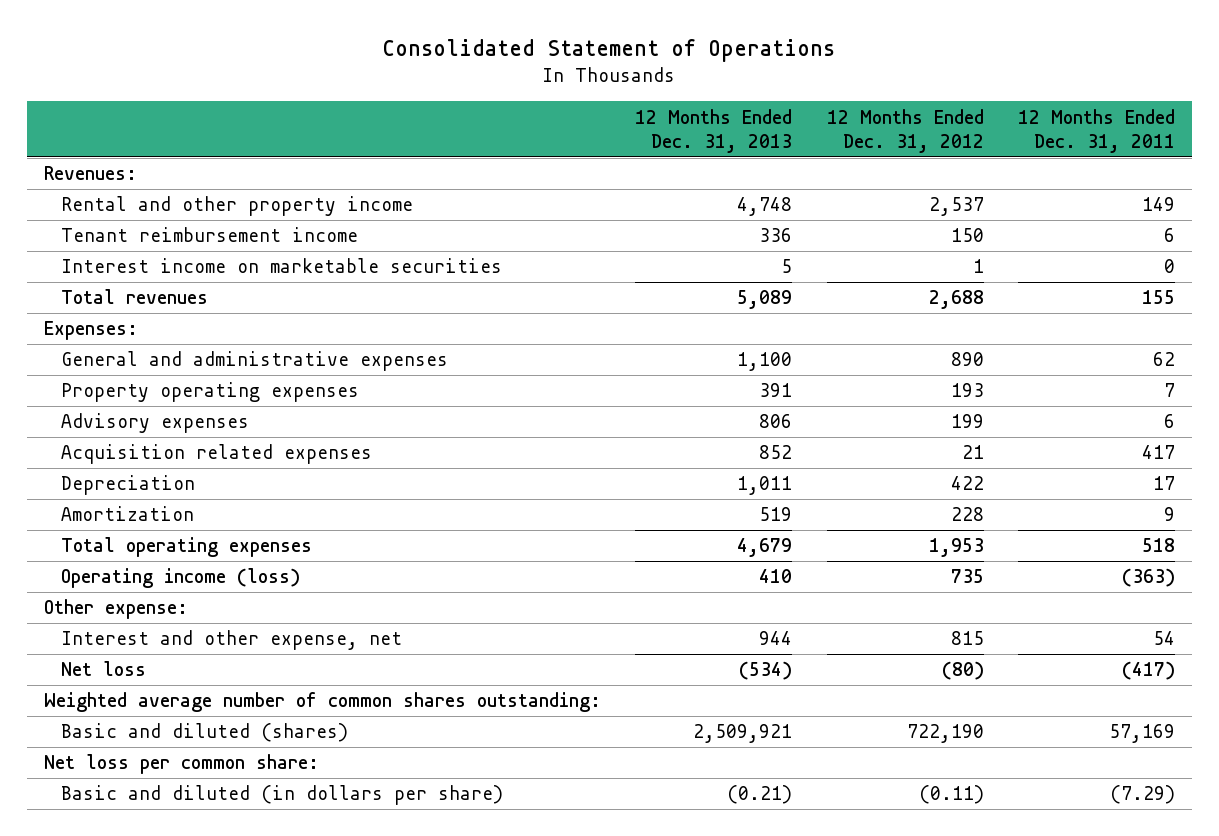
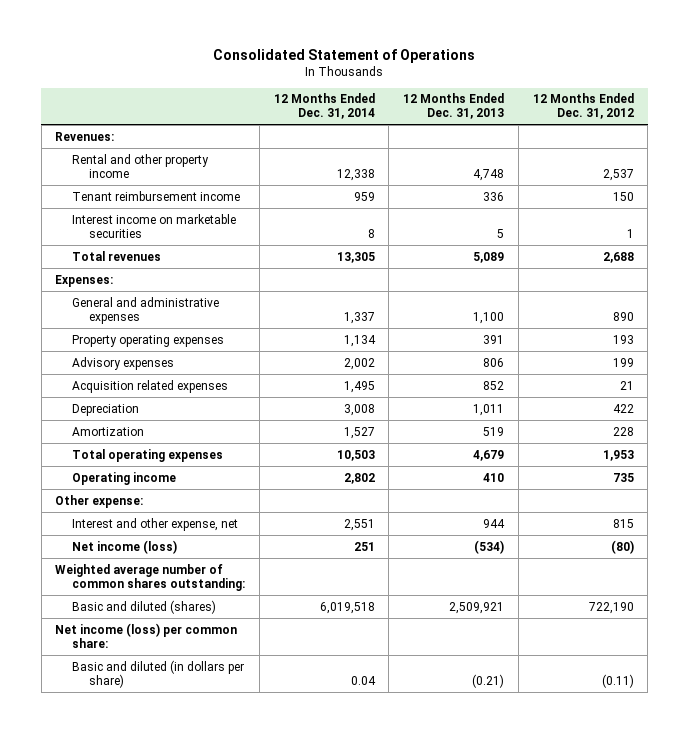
- | 12 Months Ended Dec. 31, 2013 | 12 Months Ended Dec. 31, 2012 | 12 Months Ended Dec. 31, 2011
+ | 12 Months Ended Dec. 31, 2014 | 12 Months Ended Dec. 31, 2013 | 12 Months Ended Dec. 31, 2012
- Operating income (loss) | 410 | 735 | (363)
+ Operating income | 2,802 | 410 | 735
- Net loss | (534) | (80) | (417)
+ Net income (loss) | 251 | (534) | (80)
- Net loss per common share:
+ Net income (loss) per common share:

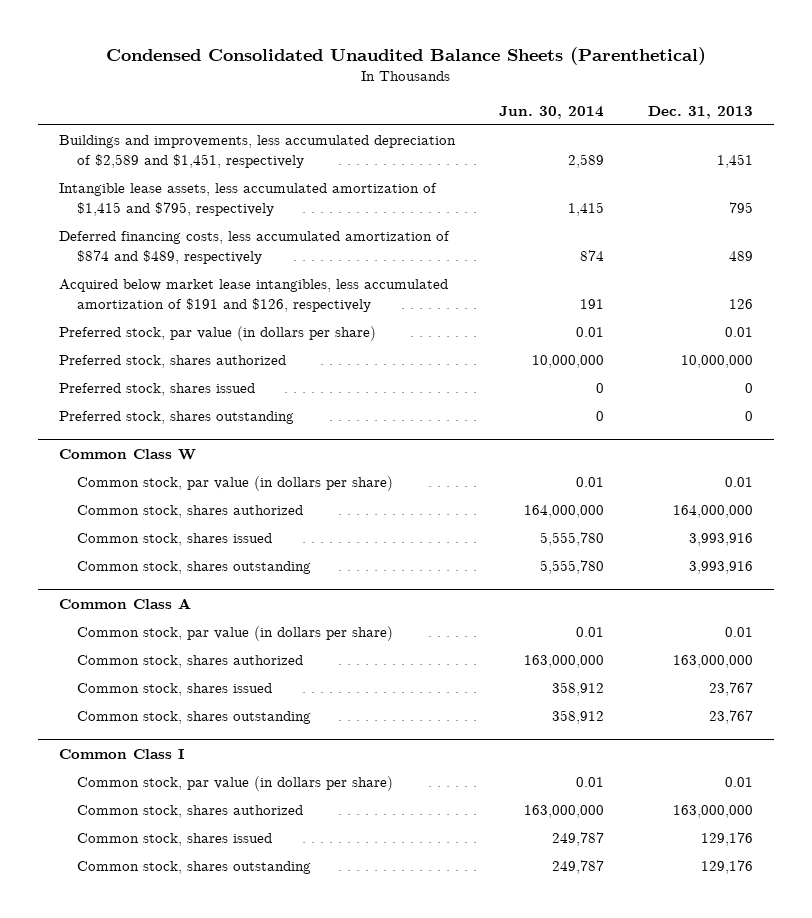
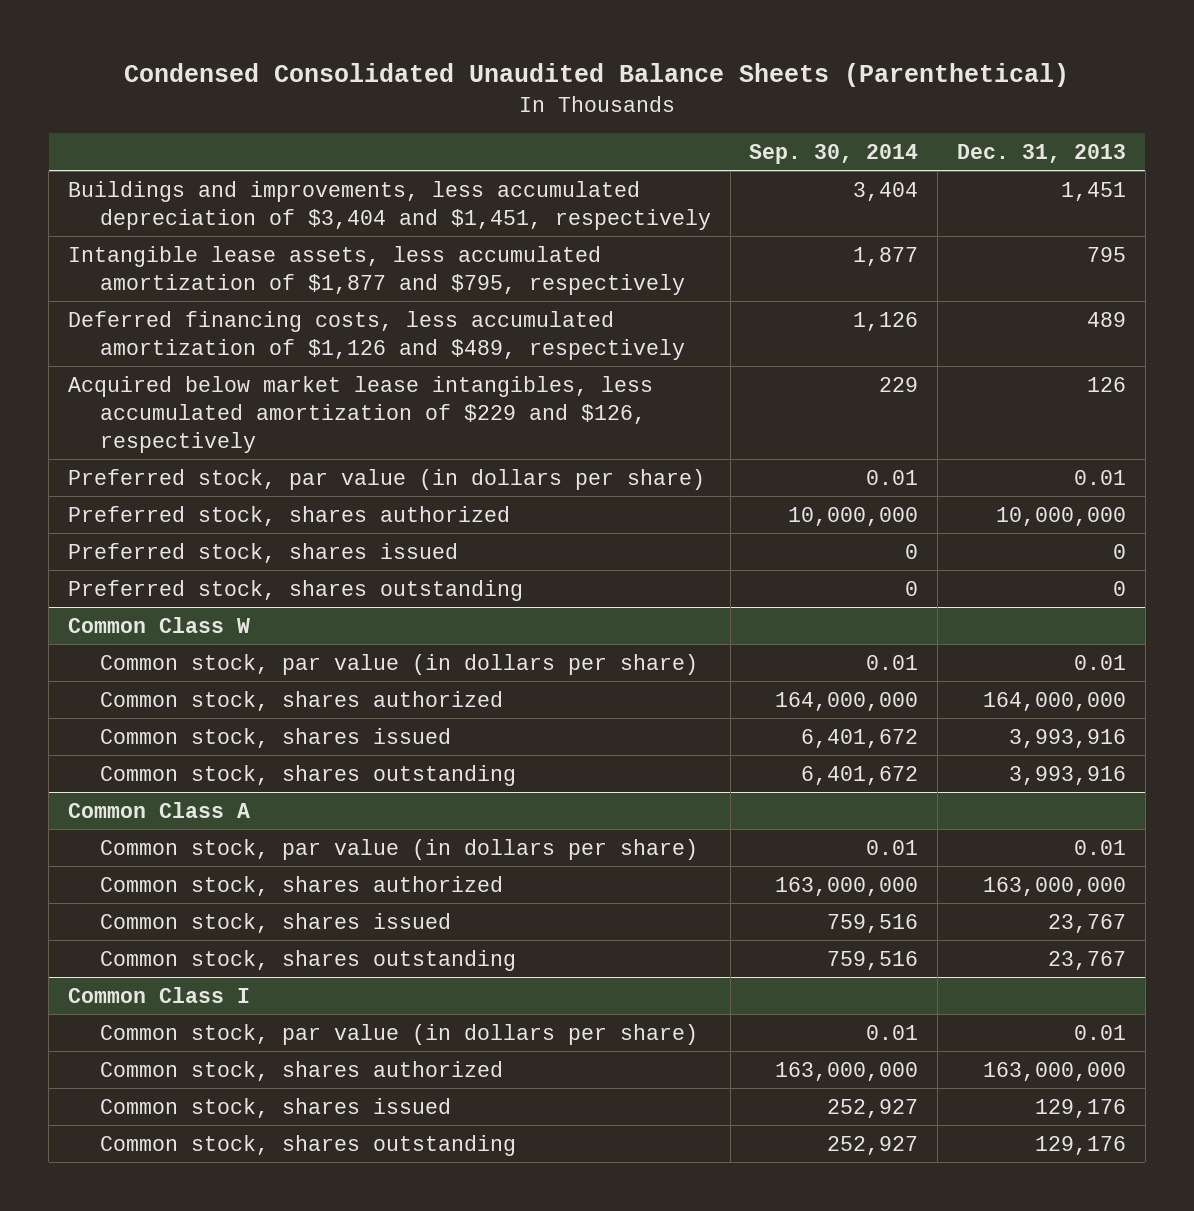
- | Jun. 30, 2014 | Dec. 31, 2013
+ | Sep. 30, 2014 | Dec. 31, 2013
- Buildings and improvements, less accumulated depreciation of $2,589 and $1,451, respectively | 2,589 | 1,451
- Intangible lease assets, less accumulated amortization of $1,415 and $795, respectively | 1,415 | 795
- Deferred financing costs, less accumulated amortization of $874 and $489, respectively | 874 | 489
- Acquired below market lease intangibles, less accumulated amortization of $191 and $126, respectively | 191 | 126
+ Buildings and improvements, less accumulated depreciation of $3,404 and $1,451, respectively | 3,404 | 1,451
+ Intangible lease assets, less accumulated amortization of $1,877 and $795, respectively | 1,877 | 795
+ Deferred financing costs, less accumulated amortization of $1,126 and $489, respectively | 1,126 | 489
+ Acquired below market lease intangibles, less accumulated amortization of $229 and $126, respectively | 229 | 126

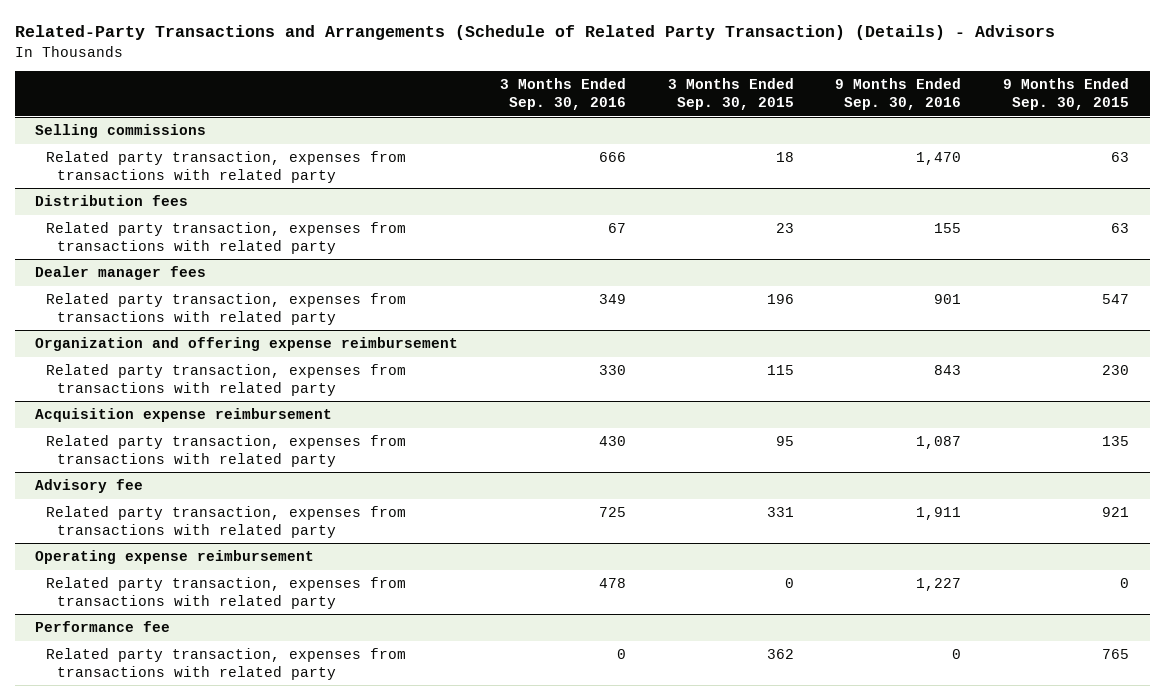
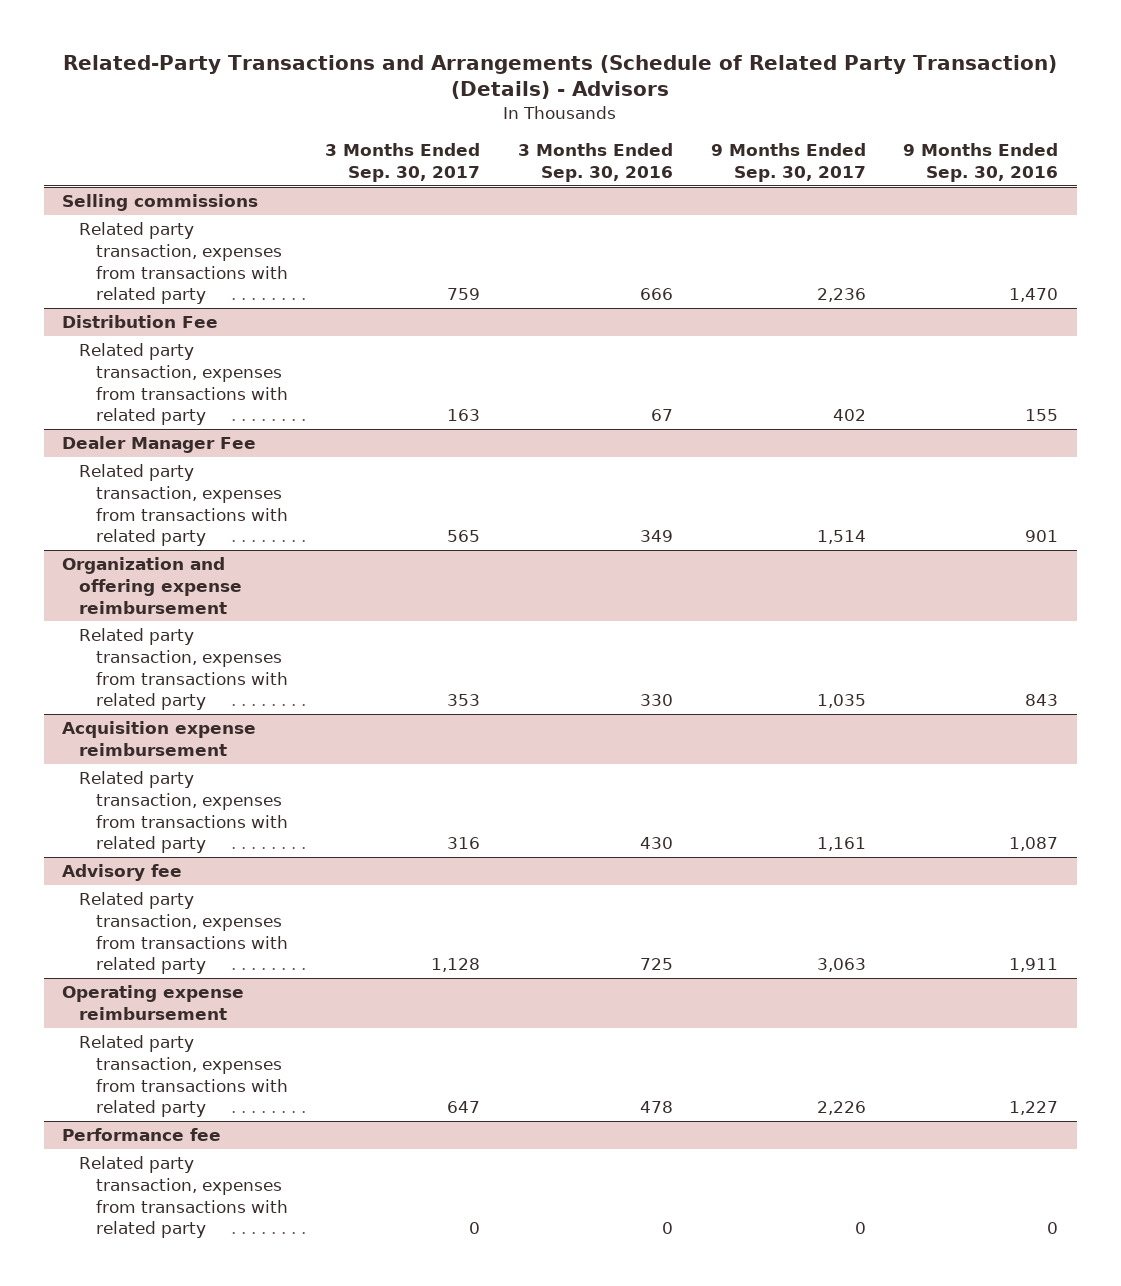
- | 3 Months Ended Sep. 30, 2016 | 3 Months Ended Sep. 30, 2015 | 9 Months Ended Sep. 30, 2016 | 9 Months Ended Sep. 30, 2015
+ | 3 Months Ended Sep. 30, 2017 | 3 Months Ended Sep. 30, 2016 | 9 Months Ended Sep. 30, 2017 | 9 Months Ended Sep. 30, 2016
- Distribution fees
+ Distribution Fee
- Dealer manager fees
+ Dealer Manager Fee

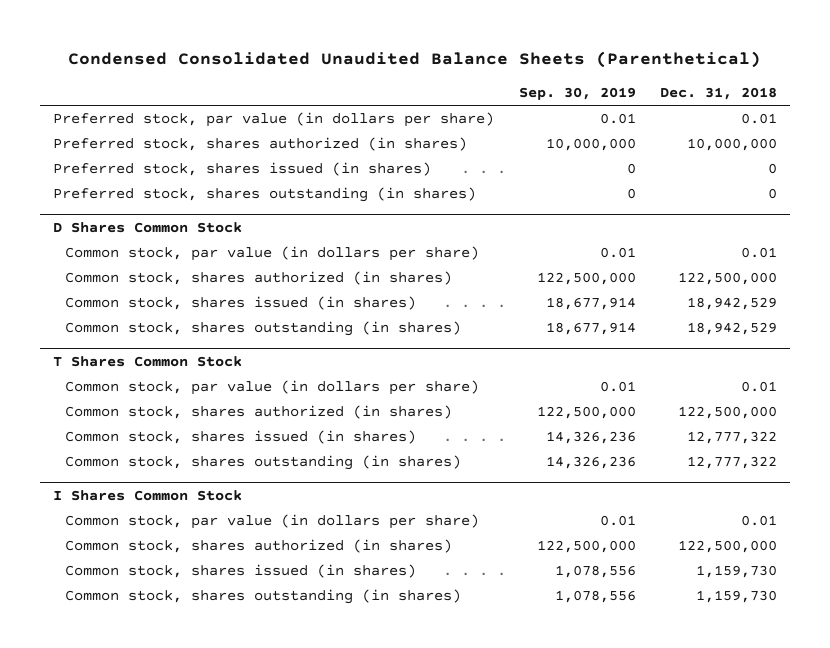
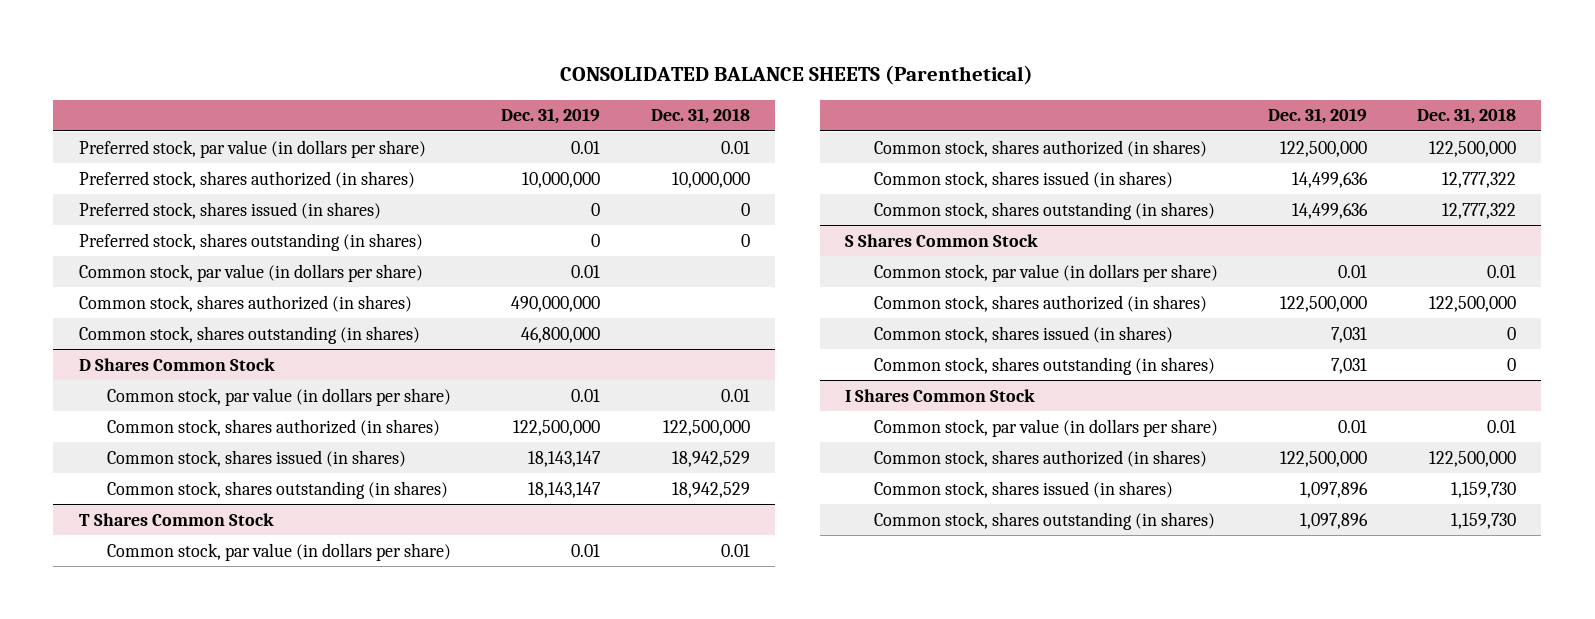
- Condensed Consolidated Unaudited Balance Sheets (Parenthetical)
+ CONSOLIDATED BALANCE SHEETS (Parenthetical)
- | Sep. 30, 2019 | Dec. 31, 2018
+ | Dec. 31, 2019 | Dec. 31, 2018
+ Common stock, par value (in dollars per share) | 0.01 |
+ Common stock, shares authorized (in shares) | 490,000,000 |
+ Common stock, shares outstanding (in shares) | 46,800,000 |
+ S Shares Common Stock
+ Common stock, par value (in dollars per share) | 0.01 | 0.01
+ Common stock, shares authorized (in shares) | 122,500,000 | 122,500,000
+ Common stock, shares issued (in shares) | 7,031 | 0
+ Common stock, shares outstanding (in shares) | 7,031 | 0

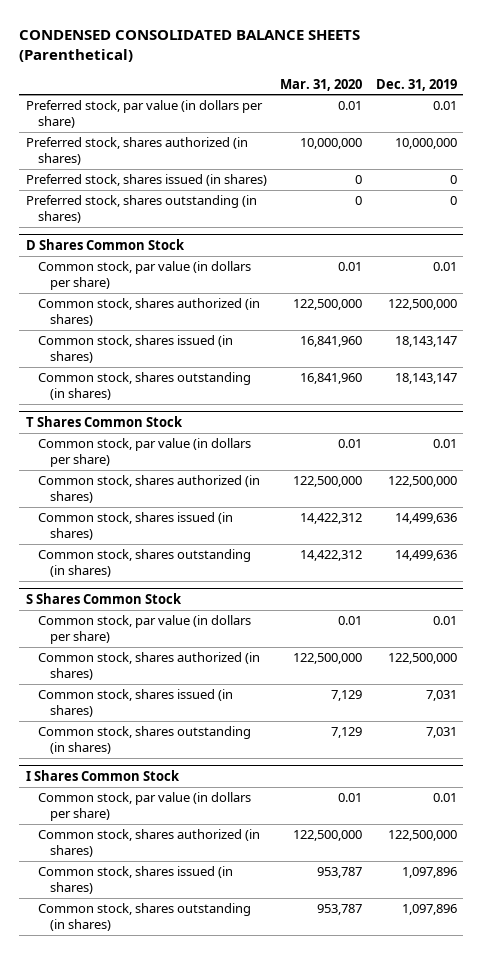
- CONSOLIDATED BALANCE SHEETS (Parenthetical)
+ CONDENSED CONSOLIDATED BALANCE SHEETS (Parenthetical)
- | Dec. 31, 2019 | Dec. 31, 2018
+ | Mar. 31, 2020 | Dec. 31, 2019
- Common stock, par value (in dollars per share) | 0.01 |
- Common stock, shares authorized (in shares) | 490,000,000 |
- Common stock, shares outstanding (in shares) | 46,800,000 |

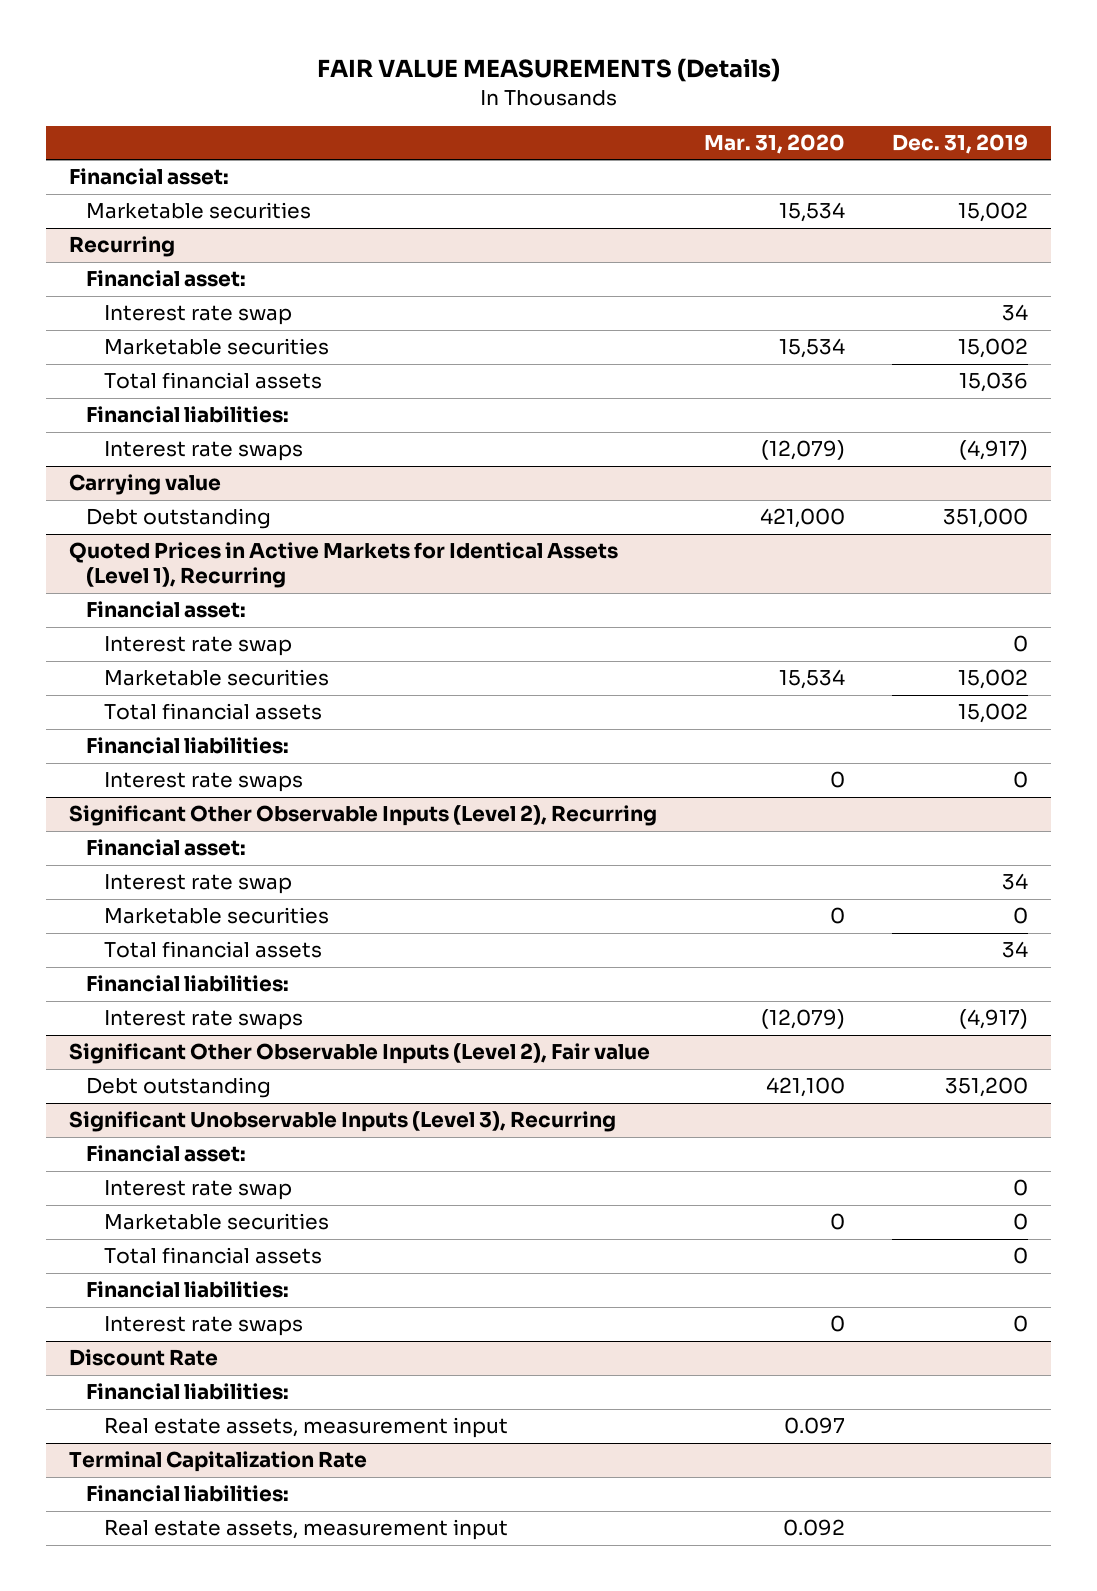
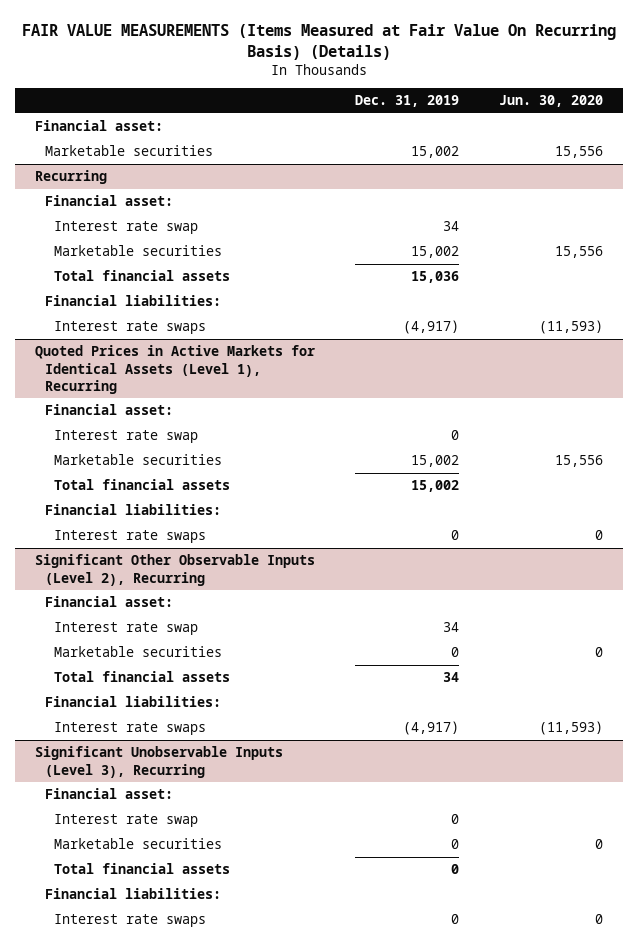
- FAIR VALUE MEASUREMENTS (Details)
+ FAIR VALUE MEASUREMENTS (Items Measured at Fair Value On Recurring Basis) (Details)
- | Mar. 31, 2020 | Dec. 31, 2019
+ | Dec. 31, 2019 | Jun. 30, 2020
- Carrying value
- Debt outstanding | 421,000 | 351,000
- Significant Other Observable Inputs (Level 2), Fair value
- Debt outstanding | 421,100 | 351,200
- Discount Rate
- Financial liabilities:
- Real estate assets, measurement input | 0.097 |
- Terminal Capitalization Rate
- Financial liabilities:
- Real estate assets, measurement input | 0.092 |

